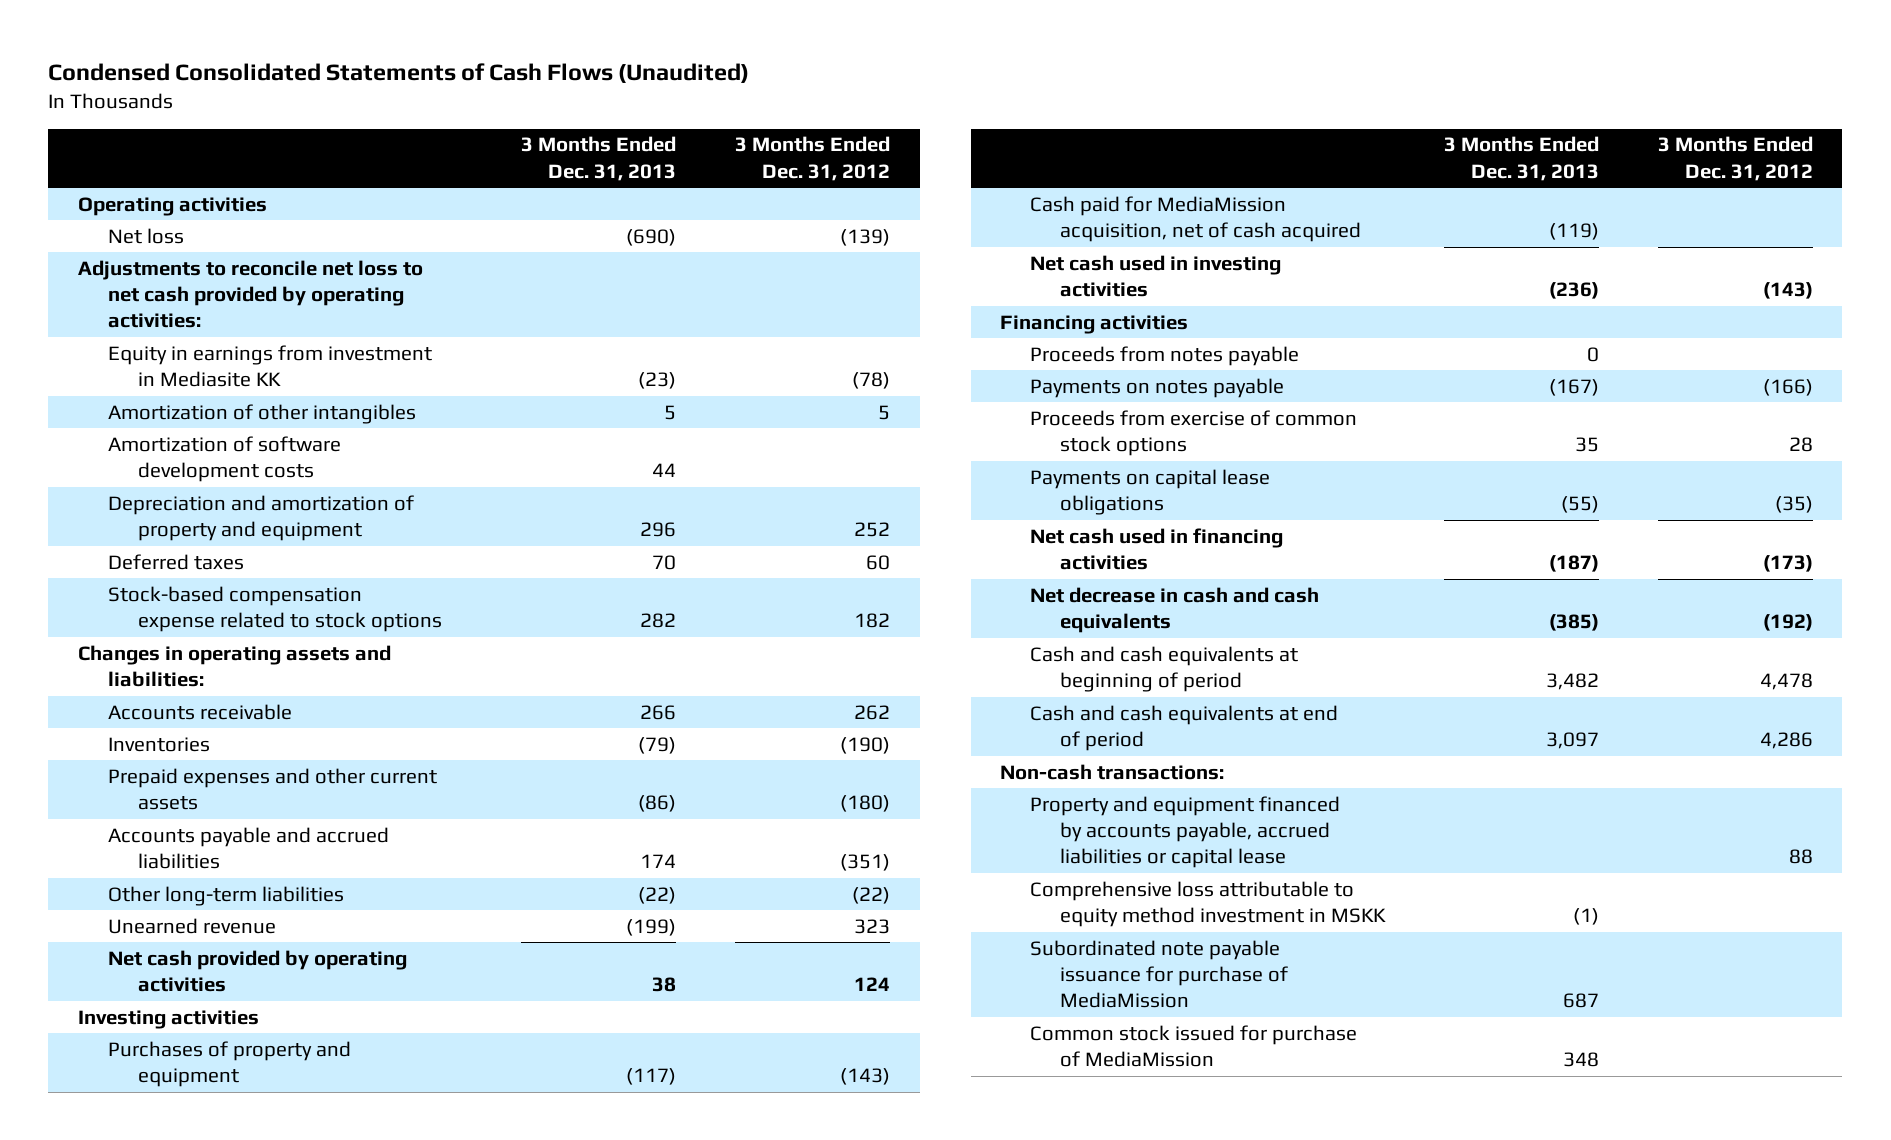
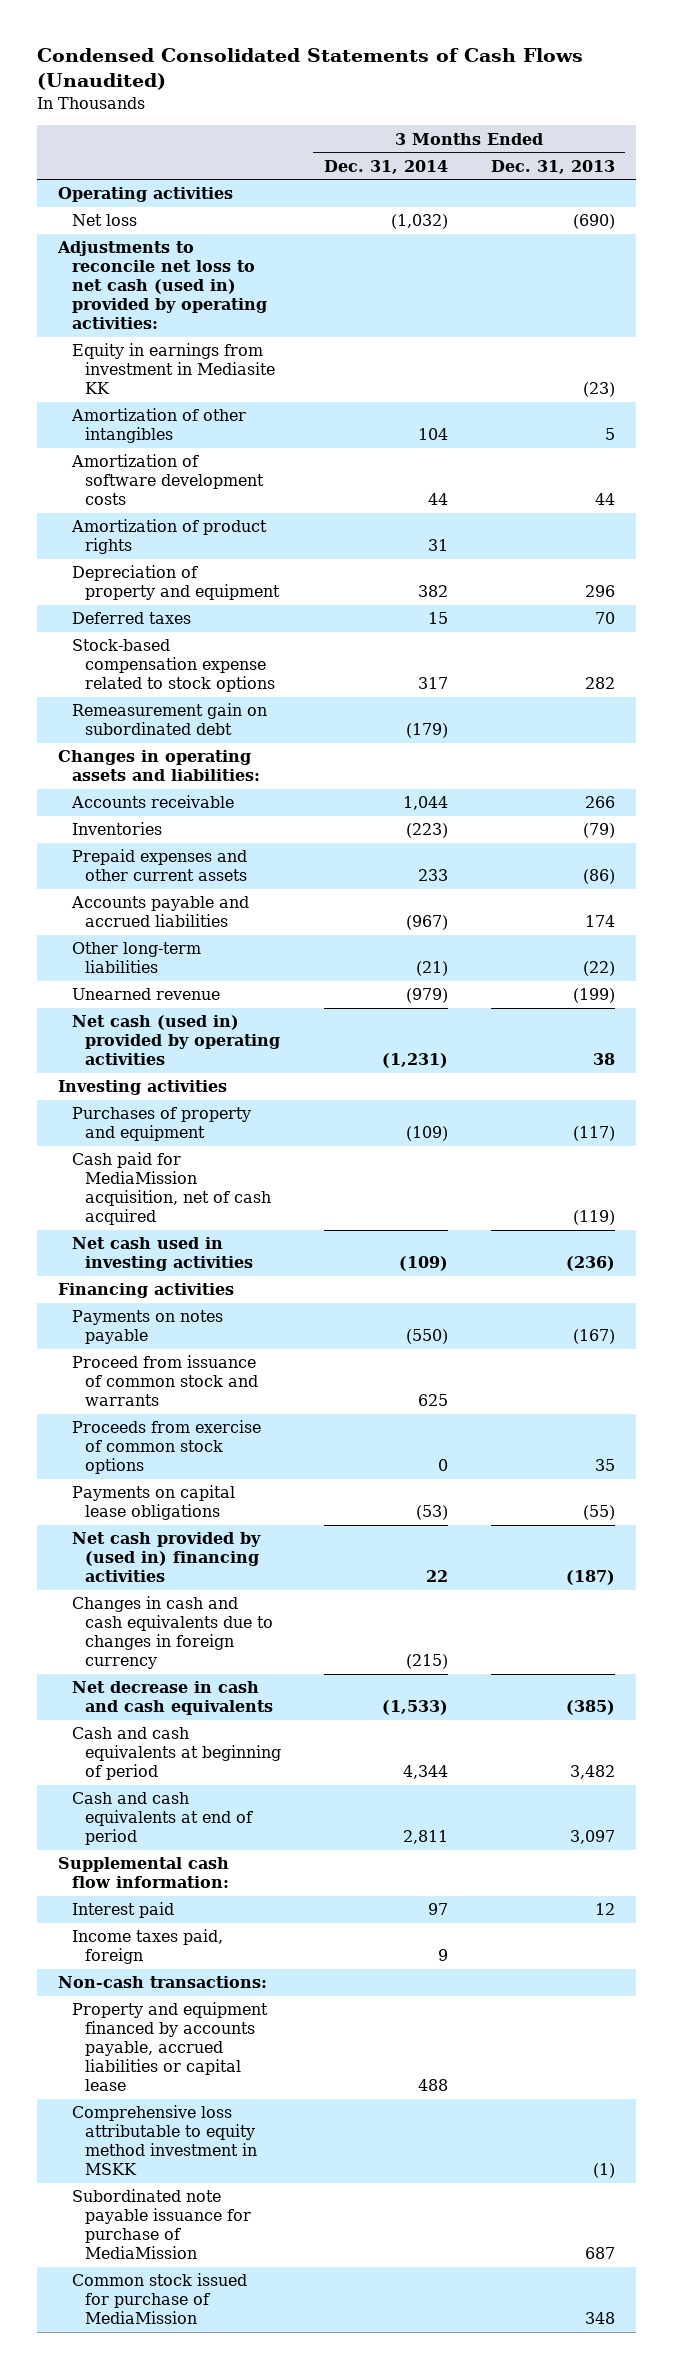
- | 3 Months Ended Dec. 31, 2013 | 3 Months Ended Dec. 31, 2012
+ | 3 Months Ended Dec. 31, 2014 | 3 Months Ended Dec. 31, 2013
- Adjustments to reconcile net loss to net cash provided by operating activities:
+ Adjustments to reconcile net loss to net cash (used in) provided by operating activities:
- Depreciation and amortization of property and equipment | 296 | 252
+ Amortization of product rights | 31 |
+ Depreciation of property and equipment | 382 | 296
+ Remeasurement gain on subordinated debt | (179) |
- Net cash provided by operating activities | 38 | 124
+ Net cash (used in) provided by operating activities | (1,231) | 38
- Proceeds from notes payable | 0 |
+ Proceed from issuance of common stock and warrants | 625 |
- Net cash used in financing activities | (187) | (173)
+ Net cash provided by (used in) financing activities | 22 | (187)
+ Changes in cash and cash equivalents due to changes in foreign currency | (215) |
+ Supplemental cash flow information:
+ Interest paid | 97 | 12
+ Income taxes paid, foreign | 9 |

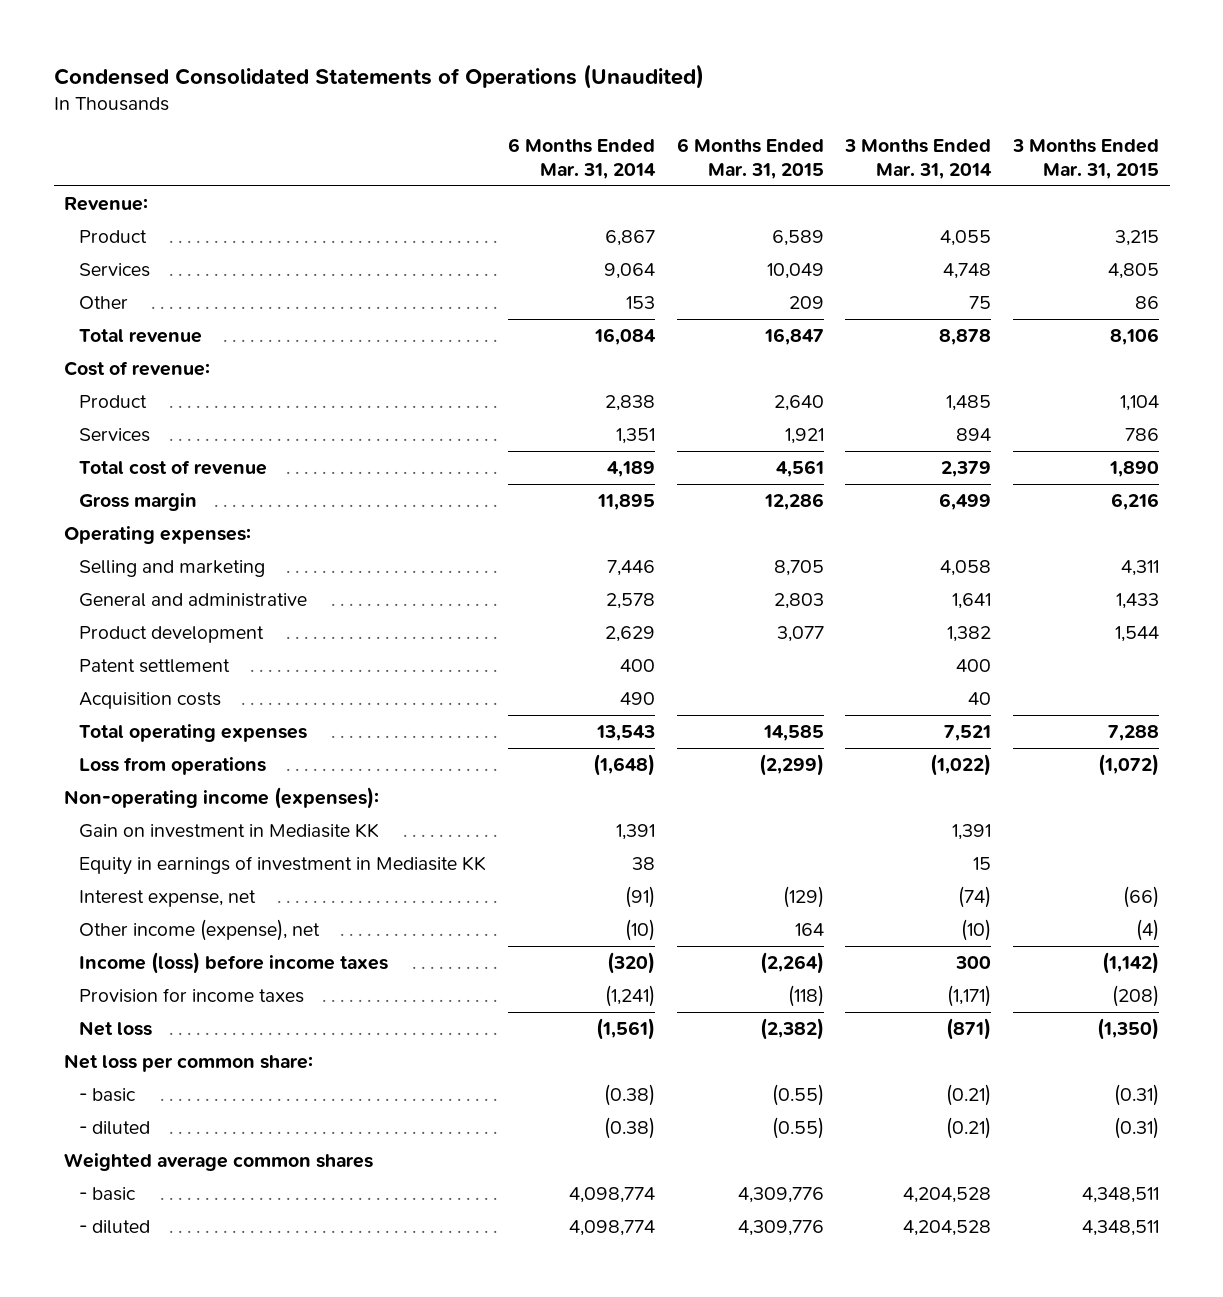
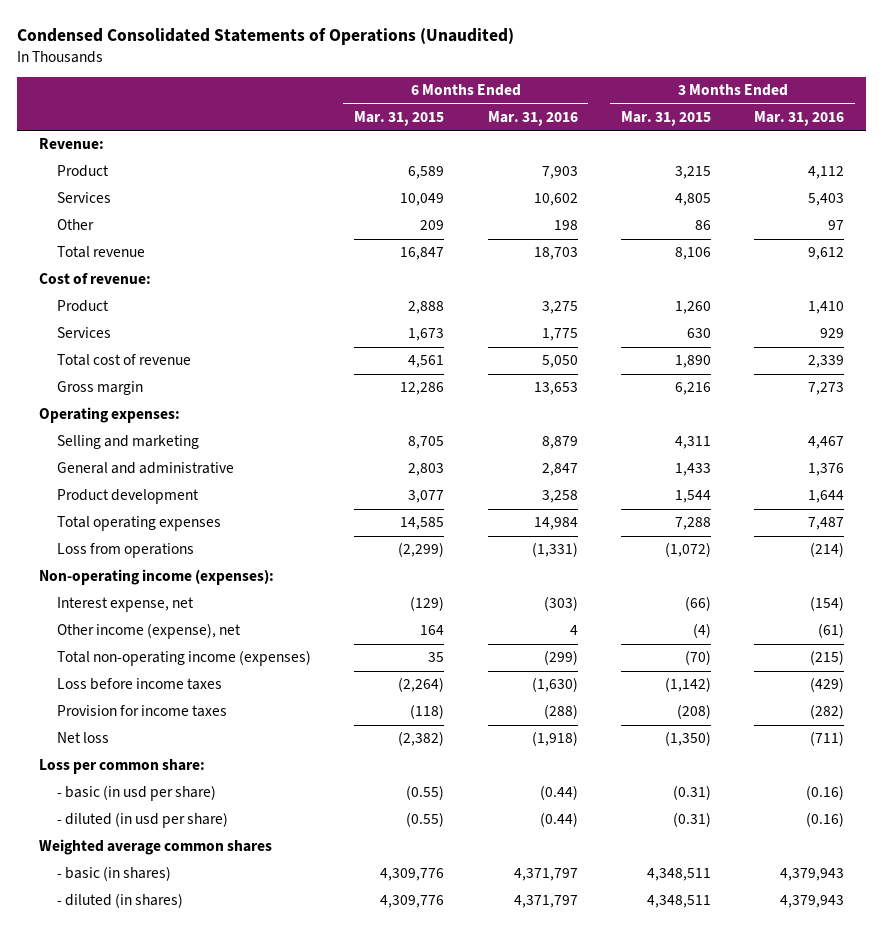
- | 6 Months Ended Mar. 31, 2014 | 6 Months Ended Mar. 31, 2015 | 3 Months Ended Mar. 31, 2014 | 3 Months Ended Mar. 31, 2015
+ | 6 Months Ended Mar. 31, 2015 | 6 Months Ended Mar. 31, 2016 | 3 Months Ended Mar. 31, 2015 | 3 Months Ended Mar. 31, 2016
- Product | 2,838 | 2,640 | 1,485 | 1,104
- Services | 1,351 | 1,921 | 894 | 786
+ Product | 2,888 | 3,275 | 1,260 | 1,410
+ Services | 1,673 | 1,775 | 630 | 929
- Patent settlement | 400 | | 400 |
- Acquisition costs | 490 | | 40 |
- Gain on investment in Mediasite KK | 1,391 | | 1,391 |
- Equity in earnings of investment in Mediasite KK | 38 | | 15 |
- Income (loss) before income taxes | (320) | (2,264) | 300 | (1,142)
+ Total non-operating income (expenses) | 35 | (299) | (70) | (215)
+ Loss before income taxes | (2,264) | (1,630) | (1,142) | (429)
- Net loss per common share:
- - basic | (0.38) | (0.55) | (0.21) | (0.31)
- - diluted | (0.38) | (0.55) | (0.21) | (0.31)
+ Loss per common share:
+ - basic (in usd per share) | (0.55) | (0.44) | (0.31) | (0.16)
+ - diluted (in usd per share) | (0.55) | (0.44) | (0.31) | (0.16)
- - basic | 4,098,774 | 4,309,776 | 4,204,528 | 4,348,511
- - diluted | 4,098,774 | 4,309,776 | 4,204,528 | 4,348,511
+ - basic (in shares) | 4,309,776 | 4,371,797 | 4,348,511 | 4,379,943
+ - diluted (in shares) | 4,309,776 | 4,371,797 | 4,348,511 | 4,379,943

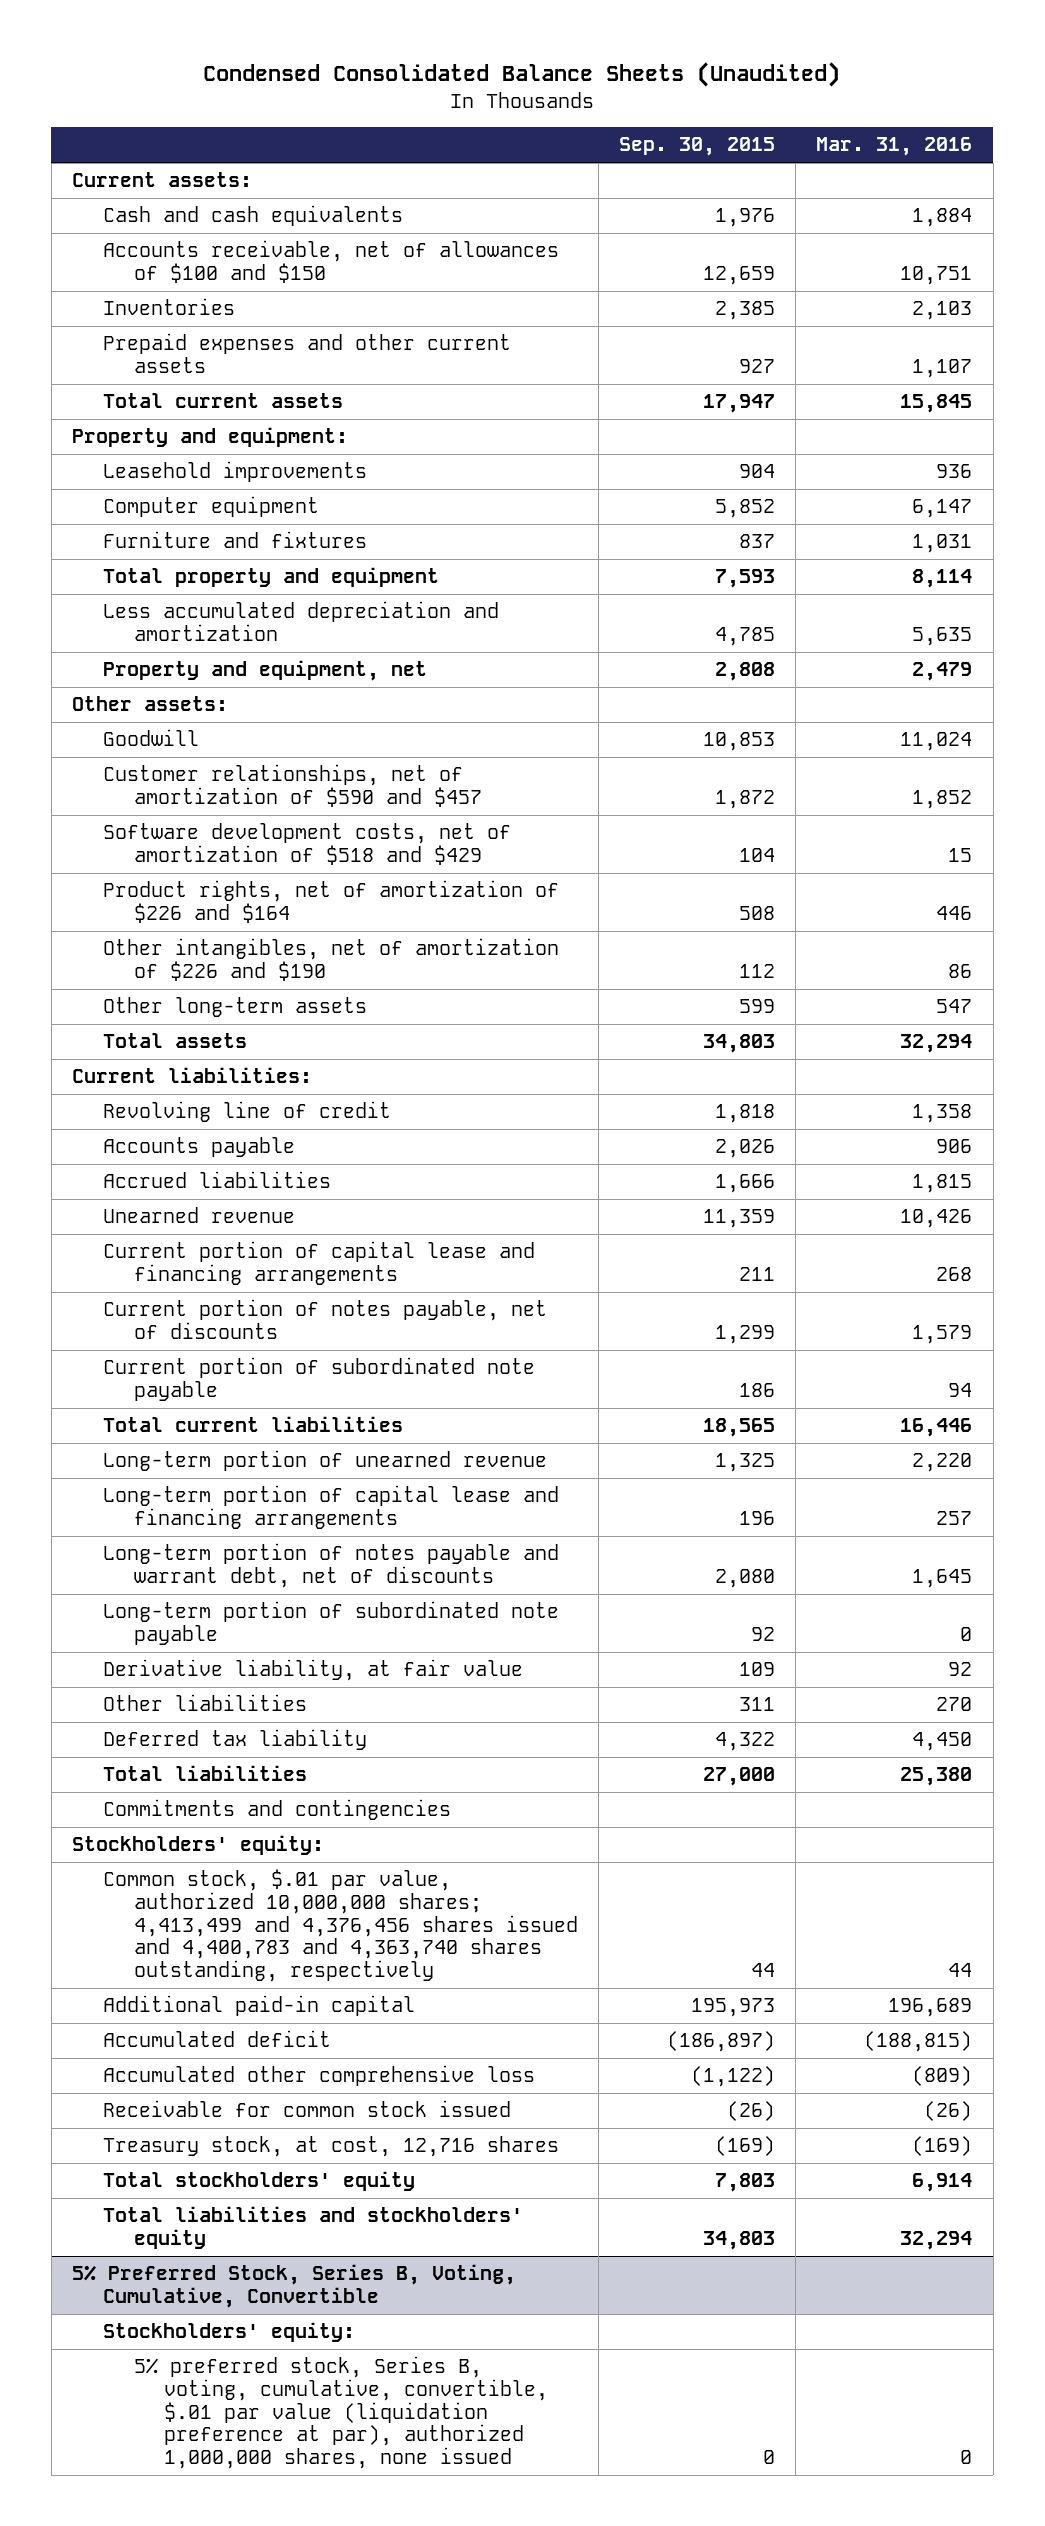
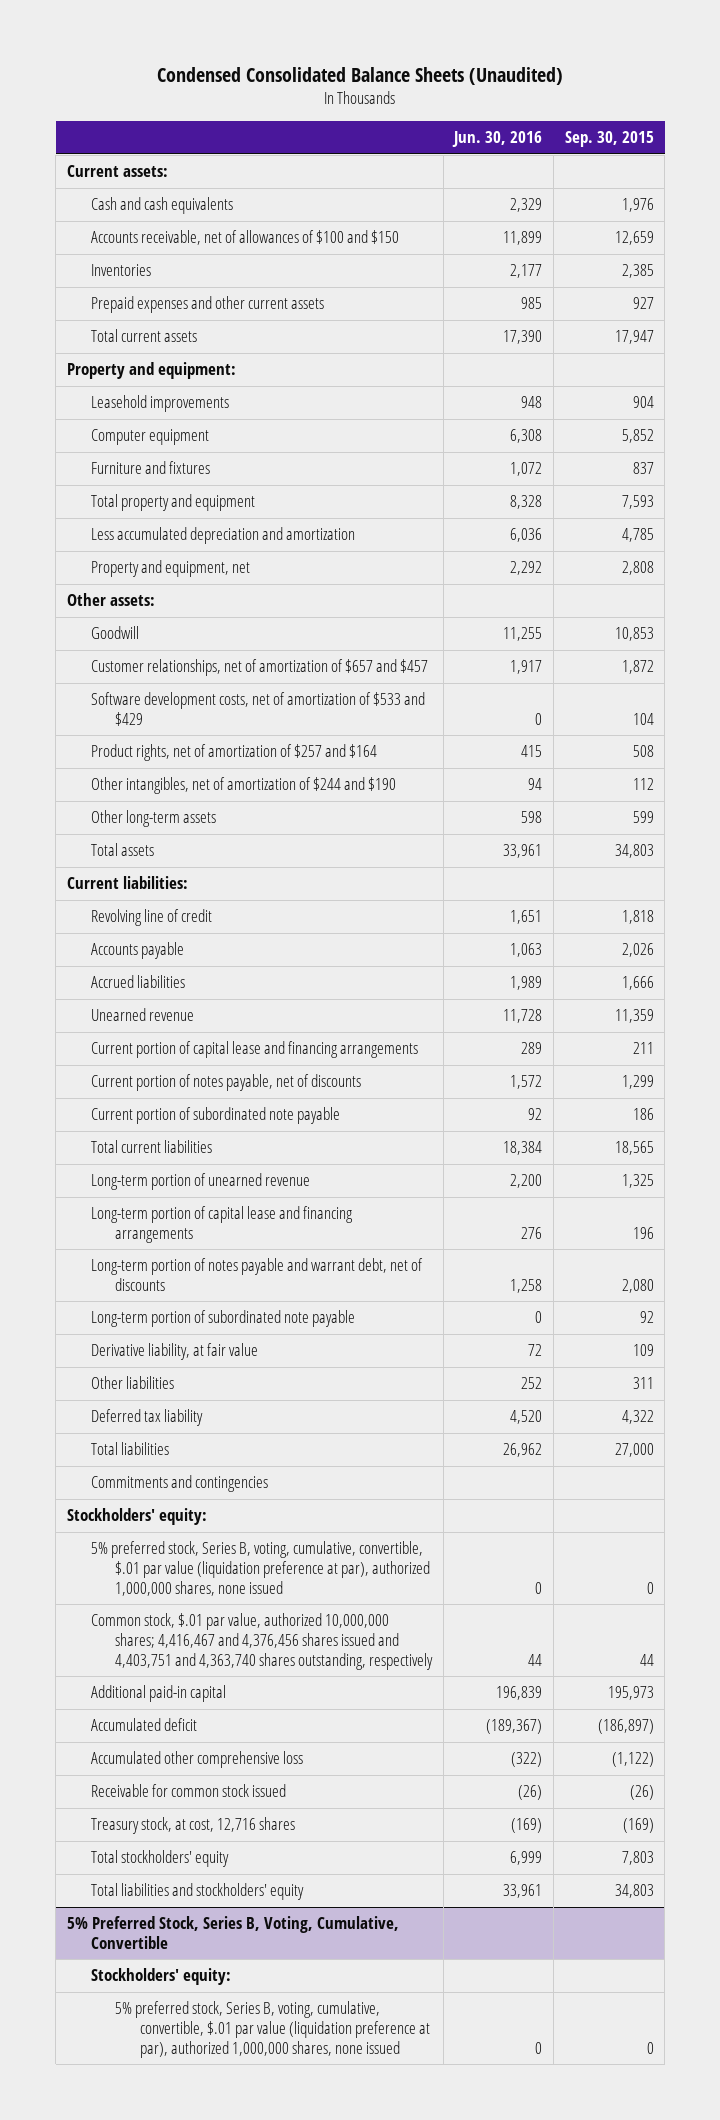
- | Sep. 30, 2015 | Mar. 31, 2016
+ | Jun. 30, 2016 | Sep. 30, 2015
- Customer relationships, net of amortization of $590 and $457 | 1,872 | 1,852
- Software development costs, net of amortization of $518 and $429 | 104 | 15
- Product rights, net of amortization of $226 and $164 | 508 | 446
- Other intangibles, net of amortization of $226 and $190 | 112 | 86
+ Customer relationships, net of amortization of $657 and $457 | 1,917 | 1,872
+ Software development costs, net of amortization of $533 and $429 | 0 | 104
+ Product rights, net of amortization of $257 and $164 | 415 | 508
+ Other intangibles, net of amortization of $244 and $190 | 94 | 112
- Common stock, $.01 par value, authorized 10,000,000 shares; 4,413,499 and 4,376,456 shares issued and 4,400,783 and 4,363,740 shares outstanding, respectively | 44 | 44
+ 5% preferred stock, Series B, voting, cumulative, convertible, $.01 par value (liquidation preference at par), authorized 1,000,000 shares, none issued | 0 | 0
+ Common stock, $.01 par value, authorized 10,000,000 shares; 4,416,467 and 4,376,456 shares issued and 4,403,751 and 4,363,740 shares outstanding, respectively | 44 | 44

